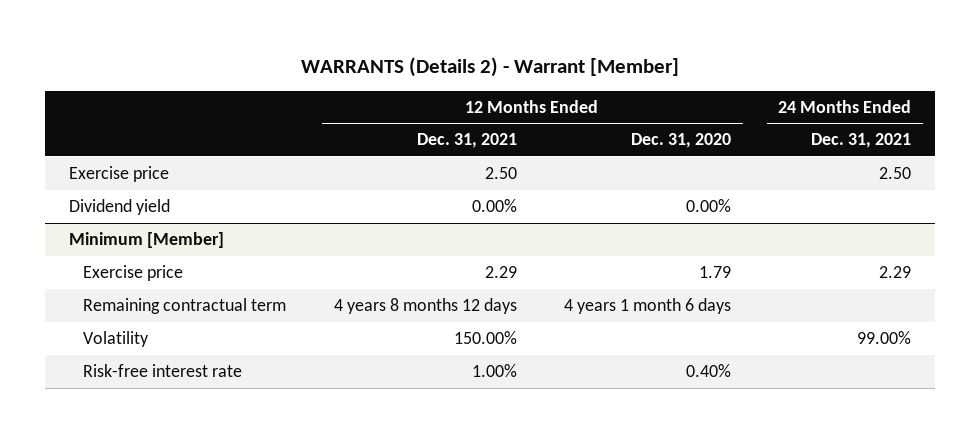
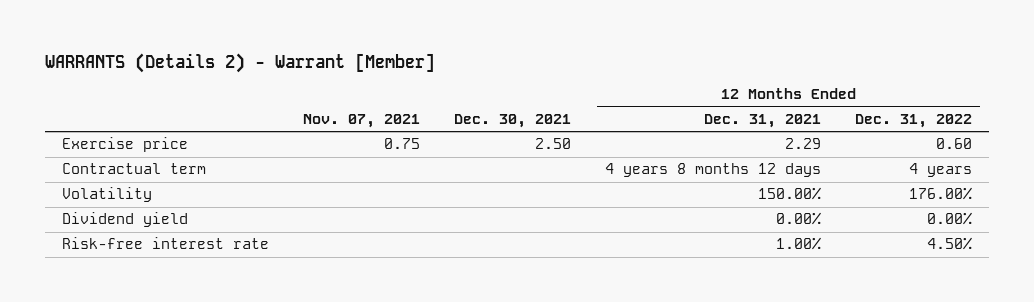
- | 12 Months Ended Dec. 31, 2021 | 12 Months Ended Dec. 31, 2020 | 24 Months Ended Dec. 31, 2021
+ | Nov. 07, 2021 | Dec. 30, 2021 | 12 Months Ended Dec. 31, 2021 | 12 Months Ended Dec. 31, 2022
- Exercise price | 2.50 | | 2.50
- Minimum [Member]
- Remaining contractual term | 4 years 8 months 12 days | 4 years 1 month 6 days |
+ Contractual term | | | 4 years 8 months 12 days | 4 years
moved down: Dividend yield | | | 0.00% | 0.00%

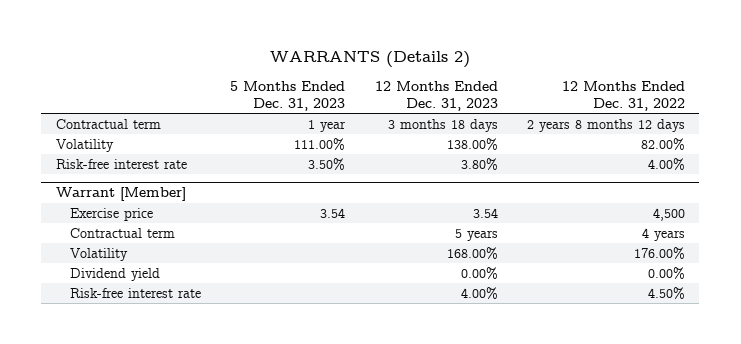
- WARRANTS (Details 2) - Warrant [Member]
+ WARRANTS (Details 2)
- | Nov. 07, 2021 | Dec. 30, 2021 | 12 Months Ended Dec. 31, 2021 | 12 Months Ended Dec. 31, 2022
+ | 5 Months Ended Dec. 31, 2023 | 12 Months Ended Dec. 31, 2023 | 12 Months Ended Dec. 31, 2022
- Exercise price | 0.75 | 2.50 | 2.29 | 0.60
+ Contractual term | 1 year | 3 months 18 days | 2 years 8 months 12 days
+ Volatility | 111.00% | 138.00% | 82.00%
+ Risk-free interest rate | 3.50% | 3.80% | 4.00%
+ Warrant [Member]
+ Exercise price | 3.54 | 3.54 | 4,500

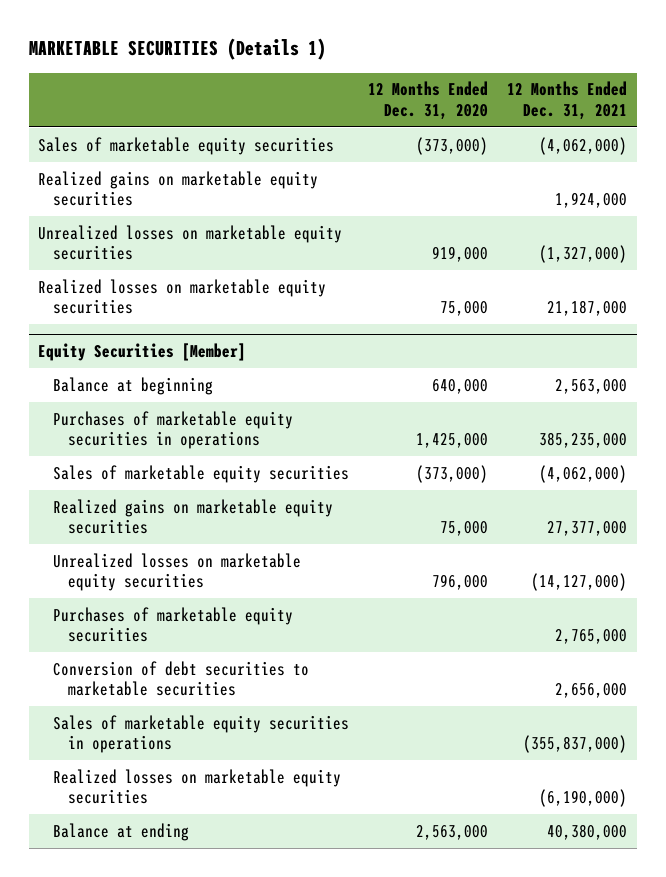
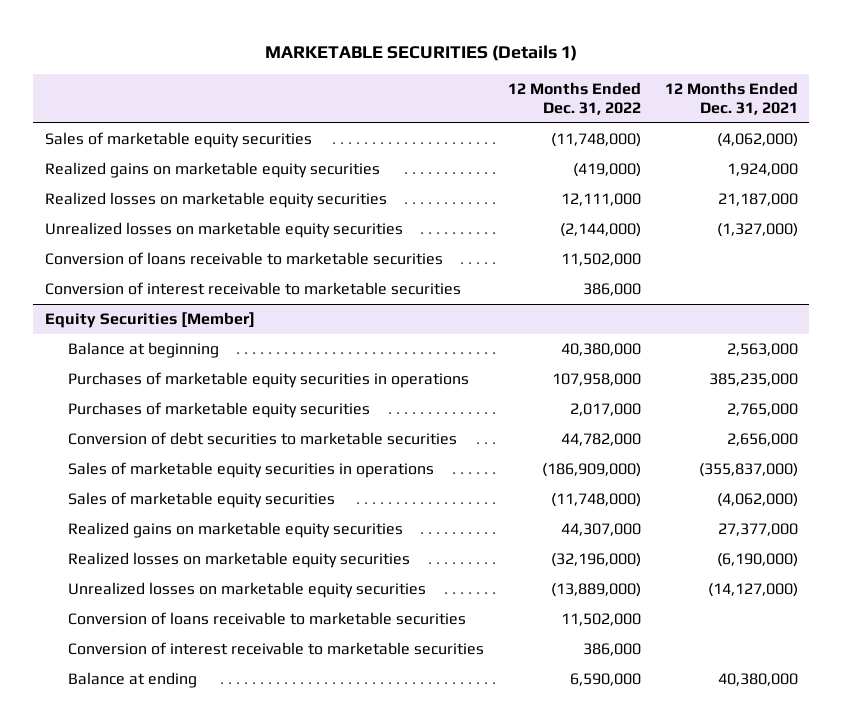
- | 12 Months Ended Dec. 31, 2020 | 12 Months Ended Dec. 31, 2021
+ | 12 Months Ended Dec. 31, 2022 | 12 Months Ended Dec. 31, 2021
moved down: Unrealized losses on marketable equity securities | (2,144,000) | (1,327,000)
+ Conversion of loans receivable to marketable securities | 11,502,000 |
+ Conversion of interest receivable to marketable securities | 386,000 |
@ Equity Securities [Member]
moved down: Sales of marketable equity securities | (11,748,000) | (4,062,000)
moved down: Realized gains on marketable equity securities | 44,307,000 | 27,377,000
moved down: Unrealized losses on marketable equity securities | (13,889,000) | (14,127,000)
+ Conversion of loans receivable to marketable securities | 11,502,000 |
+ Conversion of interest receivable to marketable securities | 386,000 |

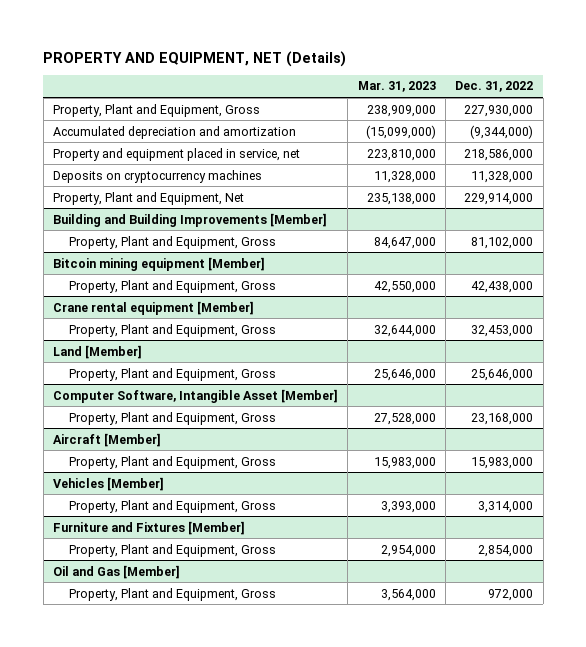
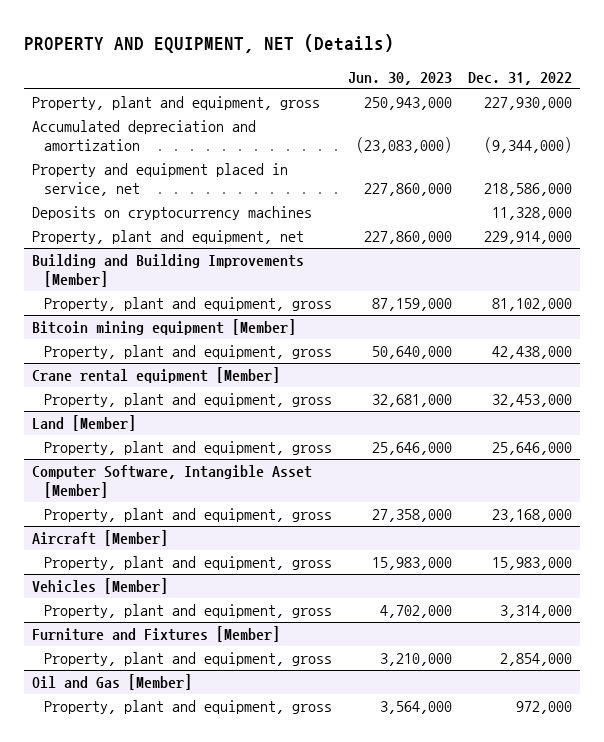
- | Mar. 31, 2023 | Dec. 31, 2022
+ | Jun. 30, 2023 | Dec. 31, 2022
- Property, Plant and Equipment, Gross | 238,909,000 | 227,930,000
+ Property, plant and equipment, gross | 250,943,000 | 227,930,000
- Property, Plant and Equipment, Net | 235,138,000 | 229,914,000
+ Property, plant and equipment, net | 227,860,000 | 229,914,000
@ Building and Building Improvements [Member]
- Property, Plant and Equipment, Gross | 84,647,000 | 81,102,000
+ Property, plant and equipment, gross | 87,159,000 | 81,102,000
@ Bitcoin mining equipment [Member]
- Property, Plant and Equipment, Gross | 42,550,000 | 42,438,000
+ Property, plant and equipment, gross | 50,640,000 | 42,438,000
@ Crane rental equipment [Member]
- Property, Plant and Equipment, Gross | 32,644,000 | 32,453,000
+ Property, plant and equipment, gross | 32,681,000 | 32,453,000
@ Land [Member]
- Property, Plant and Equipment, Gross | 25,646,000 | 25,646,000
+ Property, plant and equipment, gross | 25,646,000 | 25,646,000
@ Computer Software, Intangible Asset [Member]
- Property, Plant and Equipment, Gross | 27,528,000 | 23,168,000
+ Property, plant and equipment, gross | 27,358,000 | 23,168,000
@ Aircraft [Member]
- Property, Plant and Equipment, Gross | 15,983,000 | 15,983,000
+ Property, plant and equipment, gross | 15,983,000 | 15,983,000
@ Vehicles [Member]
- Property, Plant and Equipment, Gross | 3,393,000 | 3,314,000
+ Property, plant and equipment, gross | 4,702,000 | 3,314,000
@ Furniture and Fixtures [Member]
- Property, Plant and Equipment, Gross | 2,954,000 | 2,854,000
+ Property, plant and equipment, gross | 3,210,000 | 2,854,000
@ Oil and Gas [Member]
- Property, Plant and Equipment, Gross | 3,564,000 | 972,000
+ Property, plant and equipment, gross | 3,564,000 | 972,000

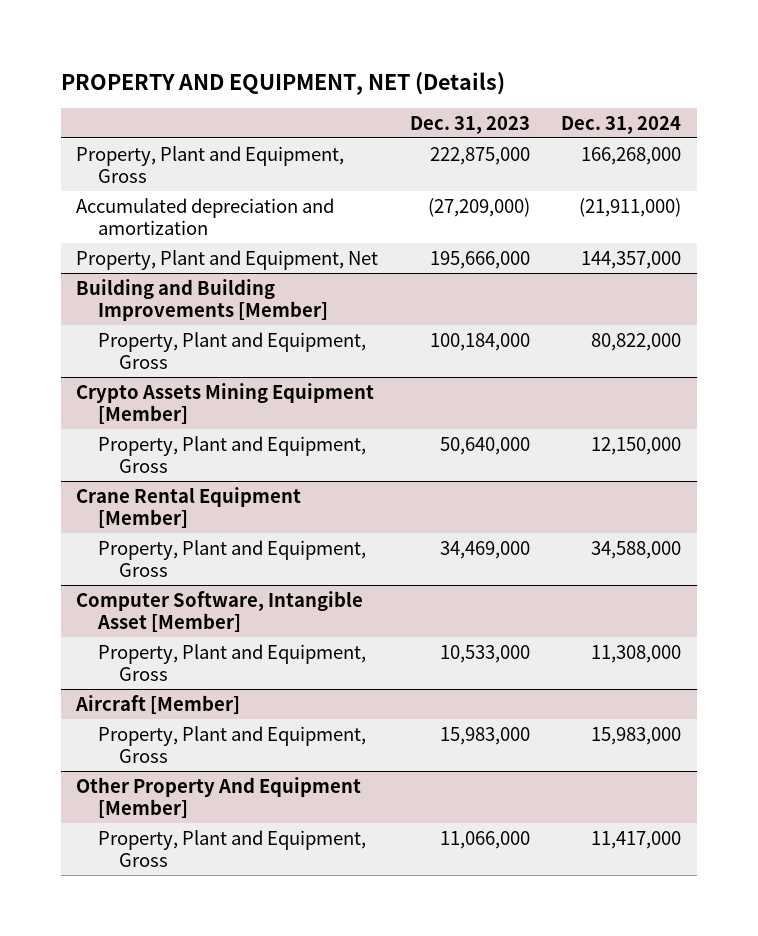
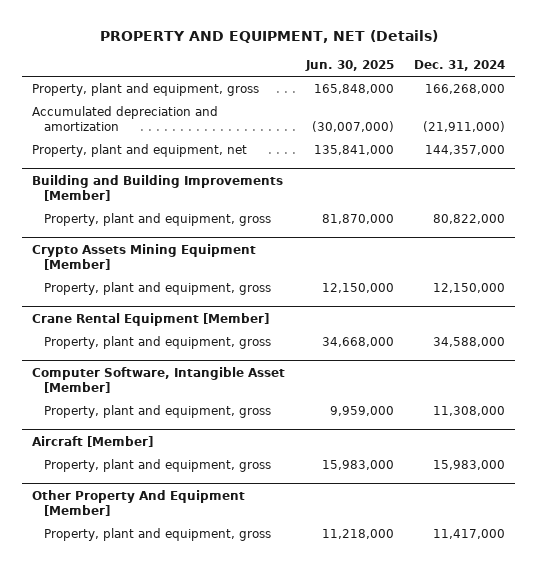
- | Dec. 31, 2023 | Dec. 31, 2024
+ | Jun. 30, 2025 | Dec. 31, 2024
- Property, Plant and Equipment, Gross | 222,875,000 | 166,268,000
+ Property, plant and equipment, gross | 165,848,000 | 166,268,000
- Property, Plant and Equipment, Net | 195,666,000 | 144,357,000
+ Property, plant and equipment, net | 135,841,000 | 144,357,000
@ Building and Building Improvements [Member]
- Property, Plant and Equipment, Gross | 100,184,000 | 80,822,000
+ Property, plant and equipment, gross | 81,870,000 | 80,822,000
@ Crypto Assets Mining Equipment [Member]
- Property, Plant and Equipment, Gross | 50,640,000 | 12,150,000
+ Property, plant and equipment, gross | 12,150,000 | 12,150,000
@ Crane Rental Equipment [Member]
- Property, Plant and Equipment, Gross | 34,469,000 | 34,588,000
+ Property, plant and equipment, gross | 34,668,000 | 34,588,000
@ Computer Software, Intangible Asset [Member]
- Property, Plant and Equipment, Gross | 10,533,000 | 11,308,000
+ Property, plant and equipment, gross | 9,959,000 | 11,308,000
@ Aircraft [Member]
- Property, Plant and Equipment, Gross | 15,983,000 | 15,983,000
+ Property, plant and equipment, gross | 15,983,000 | 15,983,000
@ Other Property And Equipment [Member]
- Property, Plant and Equipment, Gross | 11,066,000 | 11,417,000
+ Property, plant and equipment, gross | 11,218,000 | 11,417,000

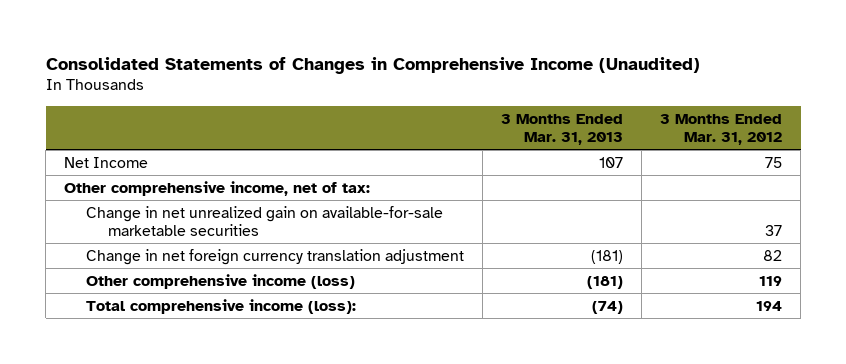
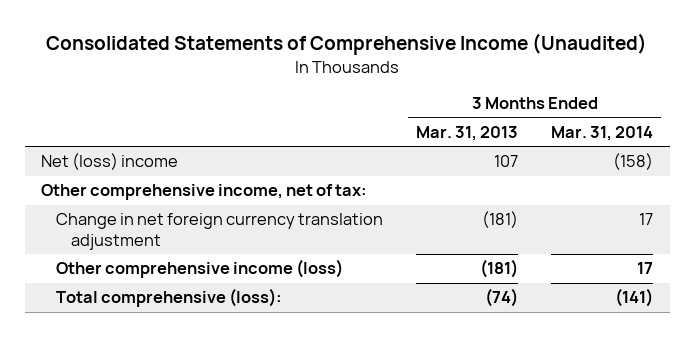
- Consolidated Statements of Changes in Comprehensive Income (Unaudited)
+ Consolidated Statements of Comprehensive Income (Unaudited)
- | 3 Months Ended Mar. 31, 2013 | 3 Months Ended Mar. 31, 2012
+ | 3 Months Ended Mar. 31, 2013 | 3 Months Ended Mar. 31, 2014
- Net Income | 107 | 75
+ Net (loss) income | 107 | (158)
- Change in net unrealized gain on available-for-sale marketable securities | | 37
- Total comprehensive income (loss): | (74) | 194
+ Total comprehensive (loss): | (74) | (141)

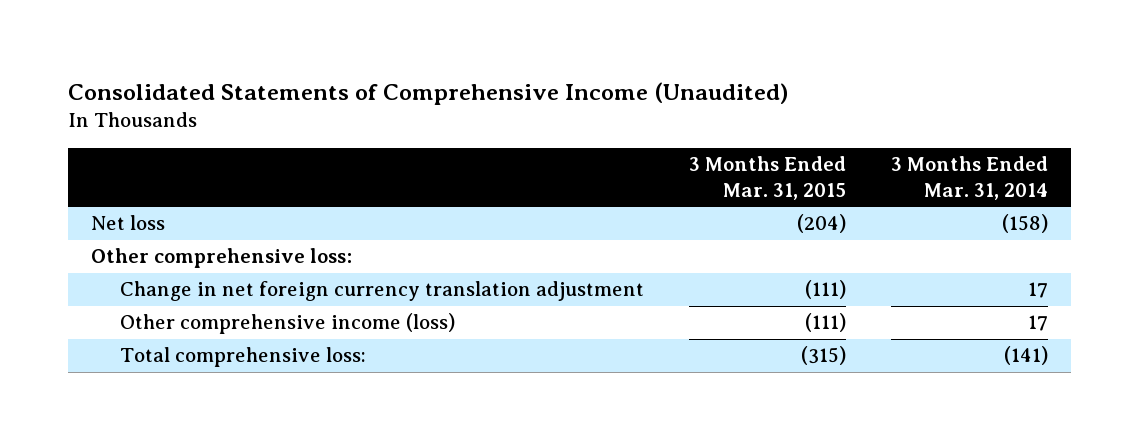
- | 3 Months Ended Mar. 31, 2013 | 3 Months Ended Mar. 31, 2014
+ | 3 Months Ended Mar. 31, 2015 | 3 Months Ended Mar. 31, 2014
- Net (loss) income | 107 | (158)
- Other comprehensive income, net of tax:
+ Net loss | (204) | (158)
+ Other comprehensive loss:
- Total comprehensive (loss): | (74) | (141)
+ Total comprehensive loss: | (315) | (141)

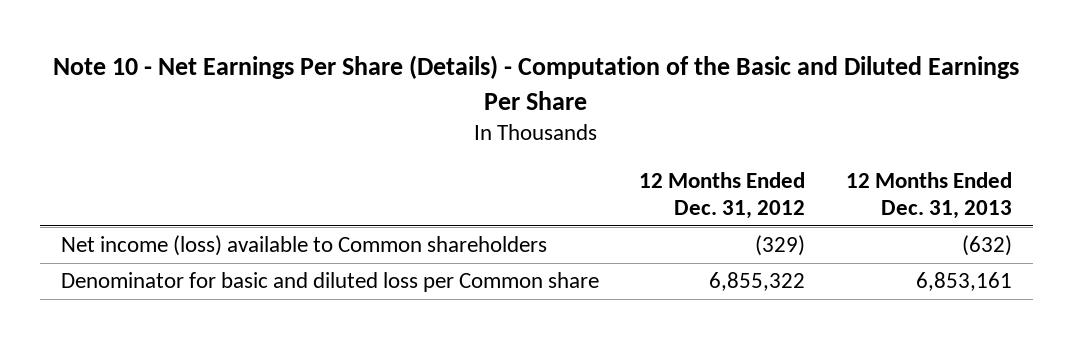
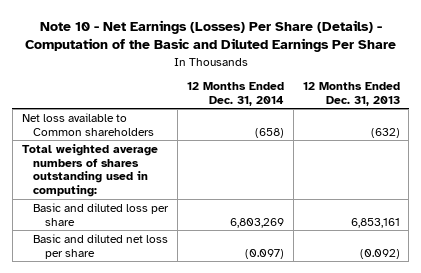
- Note 10 - Net Earnings Per Share (Details) - Computation of the Basic and Diluted Earnings Per Share
+ Note 10 - Net Earnings (Losses) Per Share (Details) - Computation of the Basic and Diluted Earnings Per Share
- | 12 Months Ended Dec. 31, 2012 | 12 Months Ended Dec. 31, 2013
+ | 12 Months Ended Dec. 31, 2014 | 12 Months Ended Dec. 31, 2013
- Net income (loss) available to Common shareholders | (329) | (632)
- Denominator for basic and diluted loss per Common share | 6,855,322 | 6,853,161
+ Net loss available to Common shareholders | (658) | (632)
+ Total weighted average numbers of shares outstanding used in computing:
+ Basic and diluted loss per share | 6,803,269 | 6,853,161
+ Basic and diluted net loss per share | (0.097) | (0.092)

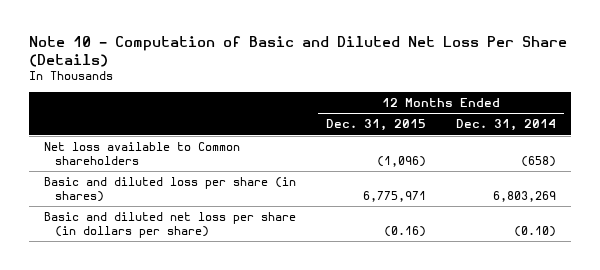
- Note 10 - Net Earnings (Losses) Per Share (Details) - Computation of the Basic and Diluted Earnings Per Share
+ Note 10 - Computation of Basic and Diluted Net Loss Per Share (Details)
- | 12 Months Ended Dec. 31, 2014 | 12 Months Ended Dec. 31, 2013
+ | 12 Months Ended Dec. 31, 2015 | 12 Months Ended Dec. 31, 2014
- Total weighted average numbers of shares outstanding used in computing:
- Basic and diluted loss per share | 6,803,269 | 6,853,161
- Basic and diluted net loss per share | (0.097) | (0.092)
+ Basic and diluted loss per share (in shares) | 6,775,971 | 6,803,269
+ Basic and diluted net loss per share (in dollars per share) | (0.16) | (0.10)

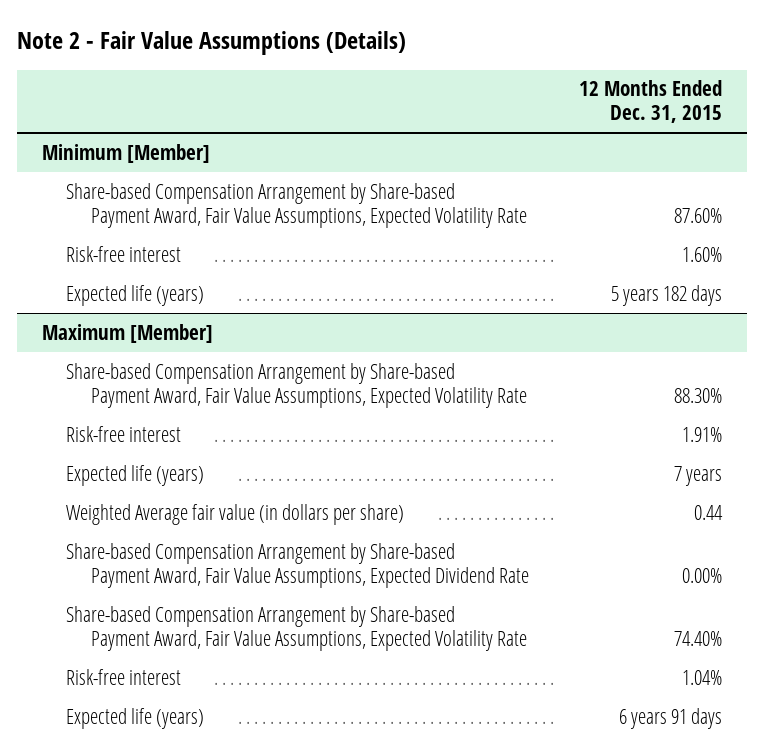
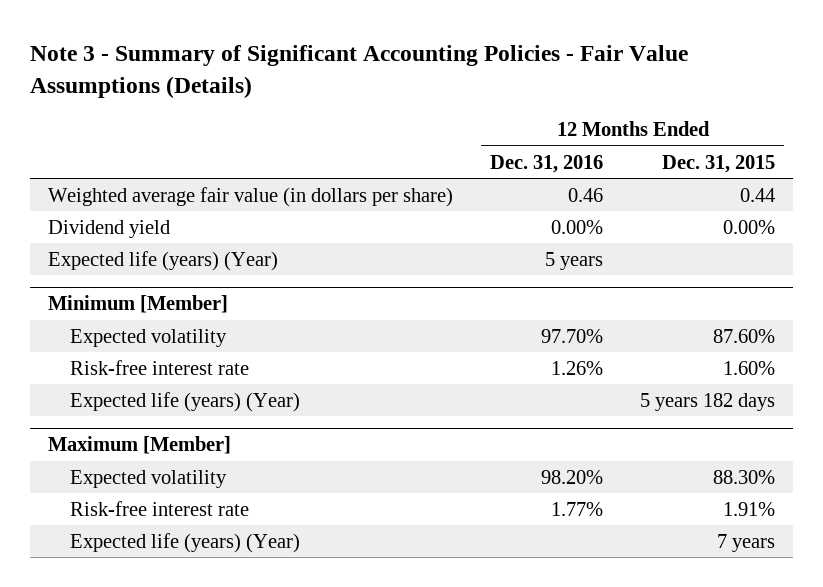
- Note 2 - Fair Value Assumptions (Details)
+ Note 3 - Summary of Significant Accounting Policies - Fair Value Assumptions (Details)
- | 12 Months Ended Dec. 31, 2015
+ | 12 Months Ended Dec. 31, 2016 | 12 Months Ended Dec. 31, 2015
+ Weighted average fair value (in dollars per share) | 0.46 | 0.44
+ Dividend yield | 0.00% | 0.00%
+ Expected life (years) (Year) | 5 years |
@ Minimum [Member]
- Share-based Compensation Arrangement by Share-based Payment Award, Fair Value Assumptions, Expected Volatility Rate | 87.60%
- Risk-free interest | 1.60%
- Expected life (years) | 5 years 182 days
+ Expected volatility | 97.70% | 87.60%
+ Risk-free interest rate | 1.26% | 1.60%
+ Expected life (years) (Year) | | 5 years 182 days
@ Maximum [Member]
- Share-based Compensation Arrangement by Share-based Payment Award, Fair Value Assumptions, Expected Volatility Rate | 88.30%
- Risk-free interest | 1.91%
- Expected life (years) | 7 years
- Weighted Average fair value (in dollars per share) | 0.44
- Share-based Compensation Arrangement by Share-based Payment Award, Fair Value Assumptions, Expected Dividend Rate | 0.00%
- Share-based Compensation Arrangement by Share-based Payment Award, Fair Value Assumptions, Expected Volatility Rate | 74.40%
- Risk-free interest | 1.04%
- Expected life (years) | 6 years 91 days
+ Expected volatility | 98.20% | 88.30%
+ Risk-free interest rate | 1.77% | 1.91%
+ Expected life (years) (Year) | | 7 years

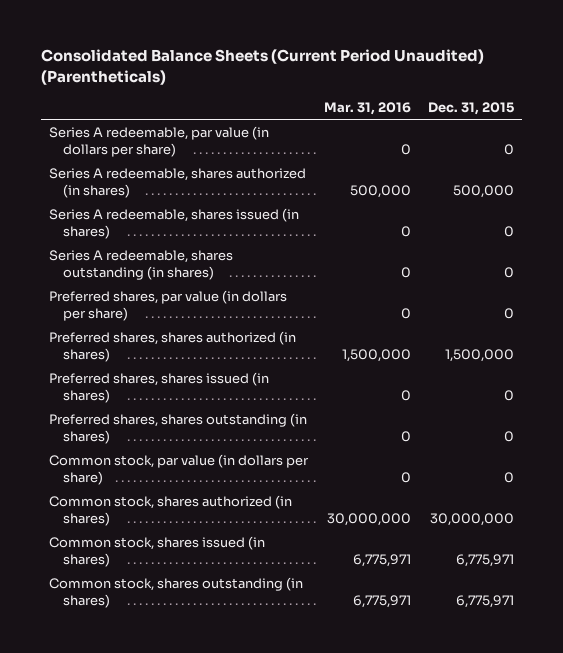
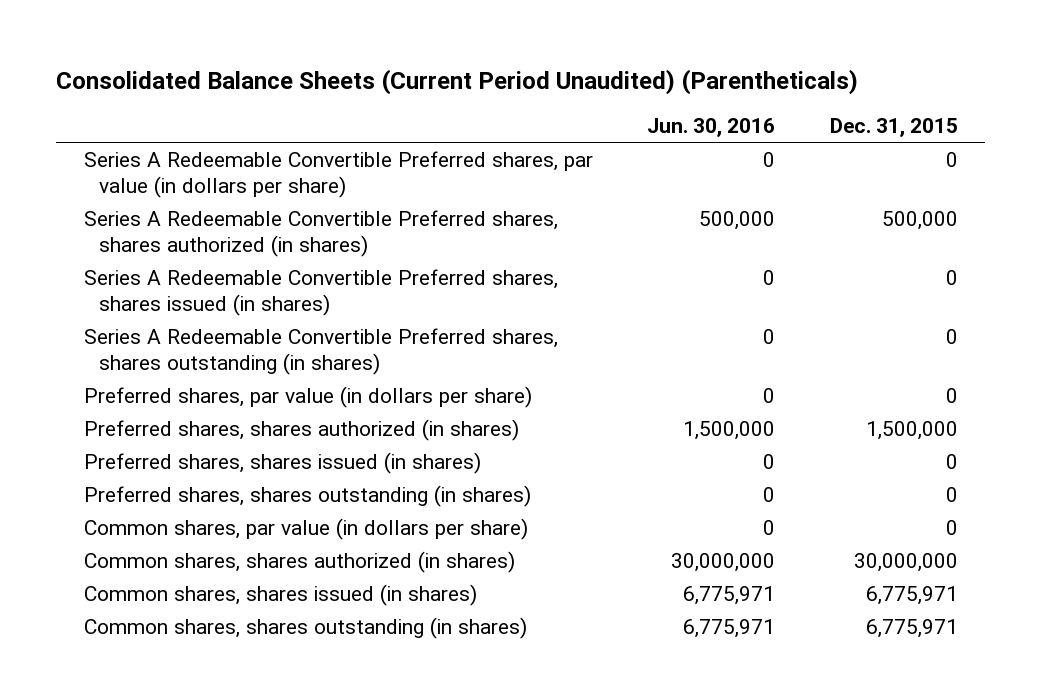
- | Mar. 31, 2016 | Dec. 31, 2015
+ | Jun. 30, 2016 | Dec. 31, 2015
- Series A redeemable, par value (in dollars per share) | 0 | 0
- Series A redeemable, shares authorized (in shares) | 500,000 | 500,000
- Series A redeemable, shares issued (in shares) | 0 | 0
- Series A redeemable, shares outstanding (in shares) | 0 | 0
+ Series A Redeemable Convertible Preferred shares, par value (in dollars per share) | 0 | 0
+ Series A Redeemable Convertible Preferred shares, shares authorized (in shares) | 500,000 | 500,000
+ Series A Redeemable Convertible Preferred shares, shares issued (in shares) | 0 | 0
+ Series A Redeemable Convertible Preferred shares, shares outstanding (in shares) | 0 | 0
- Common stock, par value (in dollars per share) | 0 | 0
- Common stock, shares authorized (in shares) | 30,000,000 | 30,000,000
- Common stock, shares issued (in shares) | 6,775,971 | 6,775,971
- Common stock, shares outstanding (in shares) | 6,775,971 | 6,775,971
+ Common shares, par value (in dollars per share) | 0 | 0
+ Common shares, shares authorized (in shares) | 30,000,000 | 30,000,000
+ Common shares, shares issued (in shares) | 6,775,971 | 6,775,971
+ Common shares, shares outstanding (in shares) | 6,775,971 | 6,775,971

